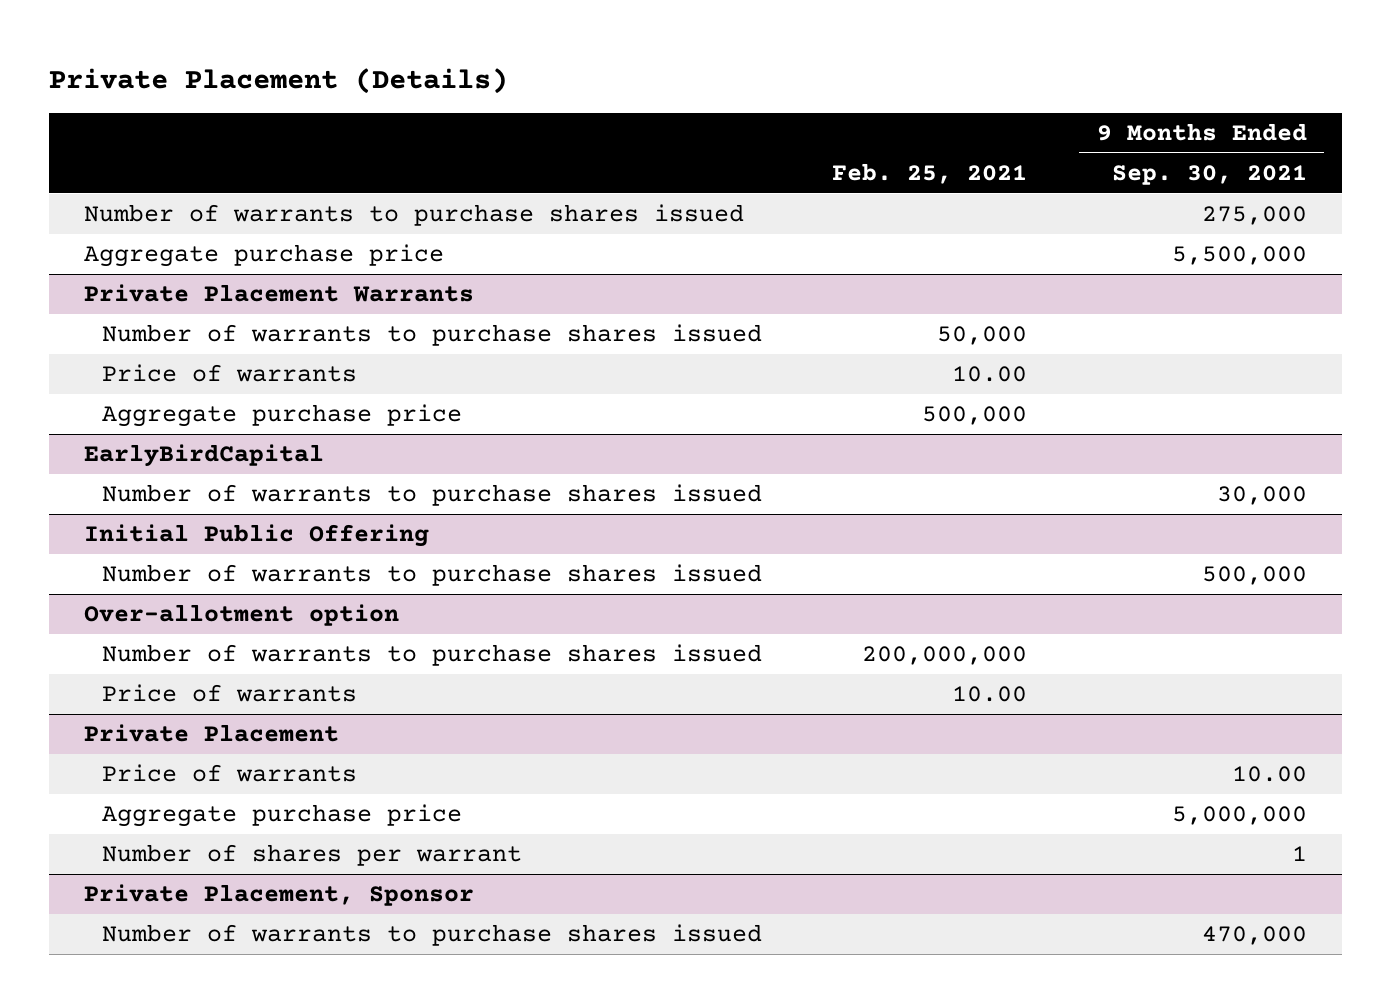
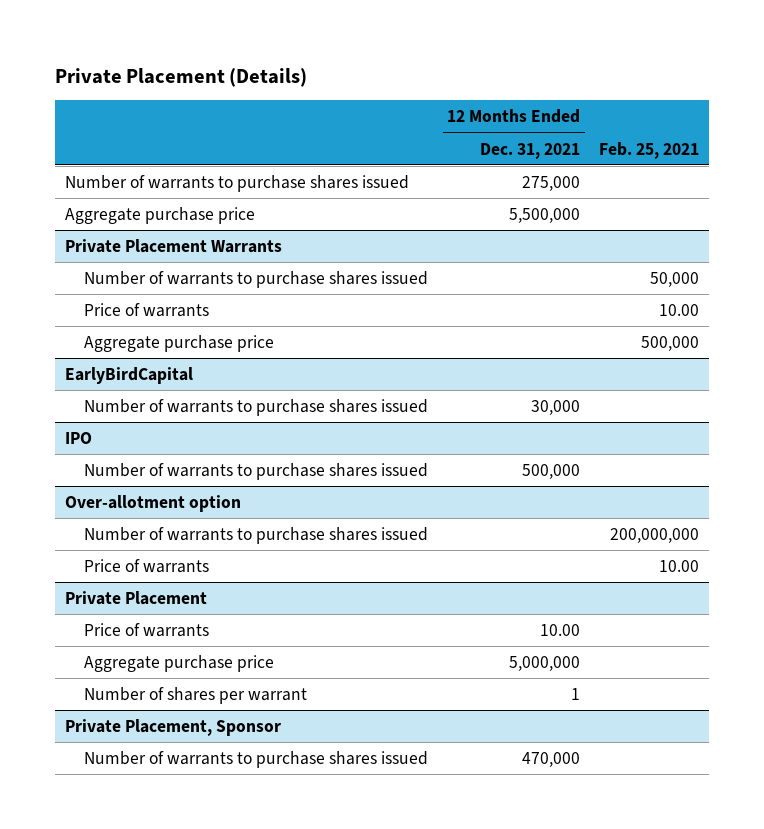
- | Feb. 25, 2021 | 9 Months Ended Sep. 30, 2021
+ | 12 Months Ended Dec. 31, 2021 | Feb. 25, 2021
- Initial Public Offering
+ IPO

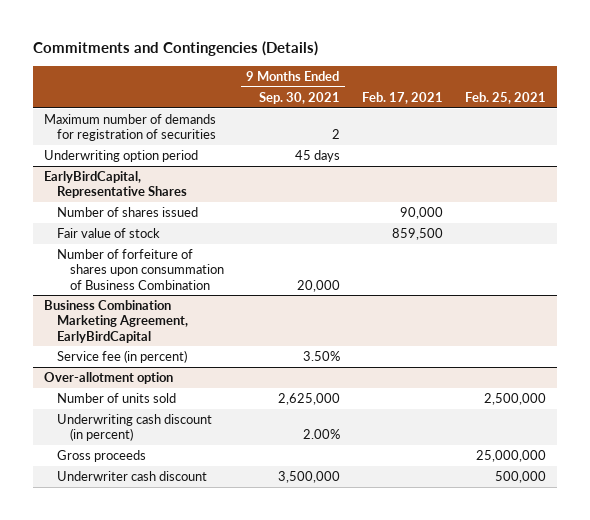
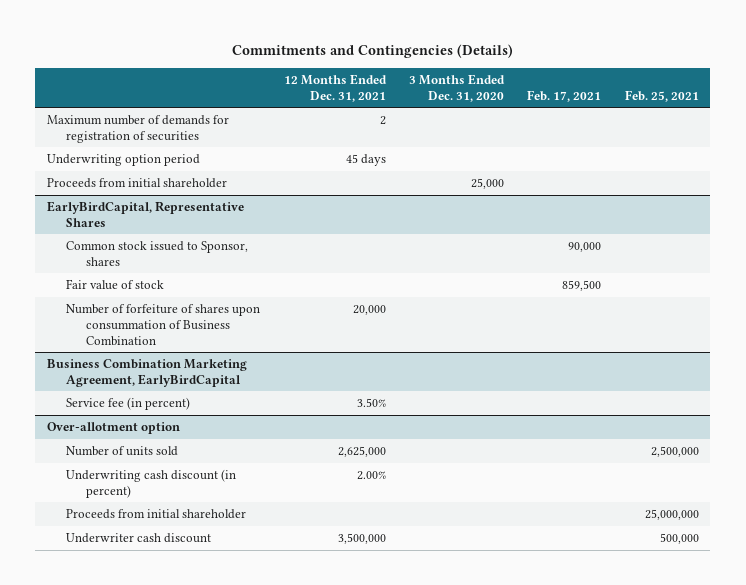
- | 9 Months Ended Sep. 30, 2021 | Feb. 17, 2021 | Feb. 25, 2021
+ | 12 Months Ended Dec. 31, 2021 | 3 Months Ended Dec. 31, 2020 | Feb. 17, 2021 | Feb. 25, 2021
+ Proceeds from initial shareholder | | 25,000 | |
@ EarlyBirdCapital, Representative Shares
- Number of shares issued | | 90,000 |
+ Common stock issued to Sponsor, shares | | | 90,000 |
@ Over-allotment option
- Gross proceeds | | | 25,000,000
+ Proceeds from initial shareholder | | | | 25,000,000

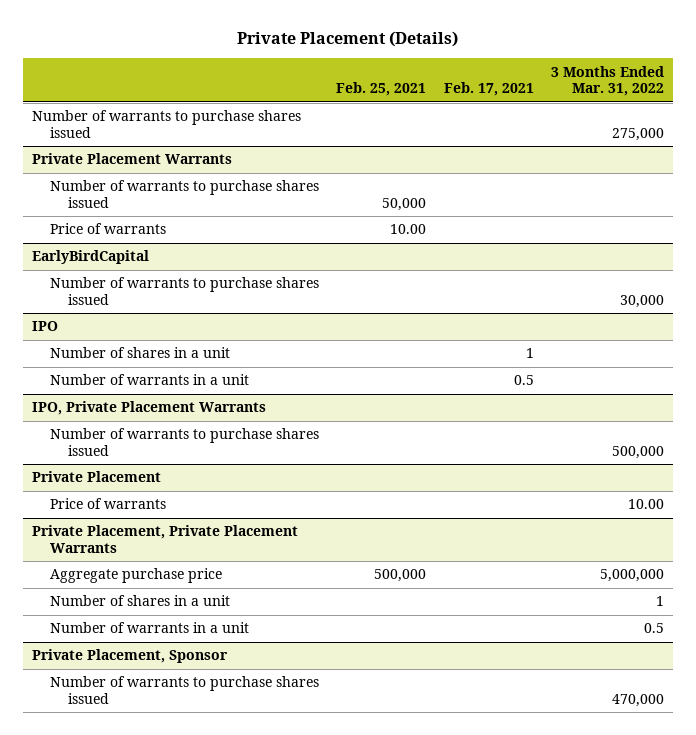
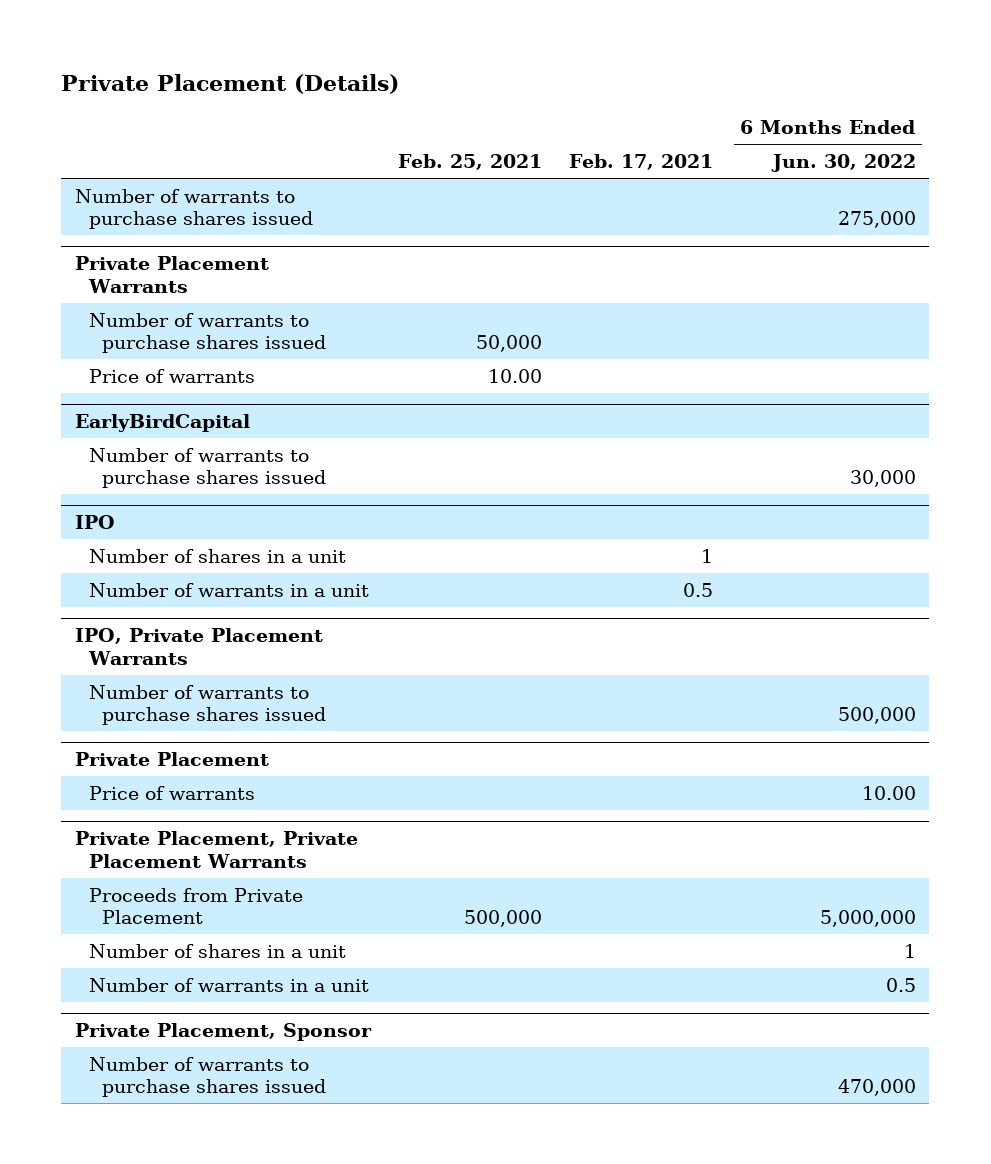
- | Feb. 25, 2021 | Feb. 17, 2021 | 3 Months Ended Mar. 31, 2022
+ | Feb. 25, 2021 | Feb. 17, 2021 | 6 Months Ended Jun. 30, 2022
@ Private Placement, Private Placement Warrants
- Aggregate purchase price | 500,000 | | 5,000,000
+ Proceeds from Private Placement | 500,000 | | 5,000,000

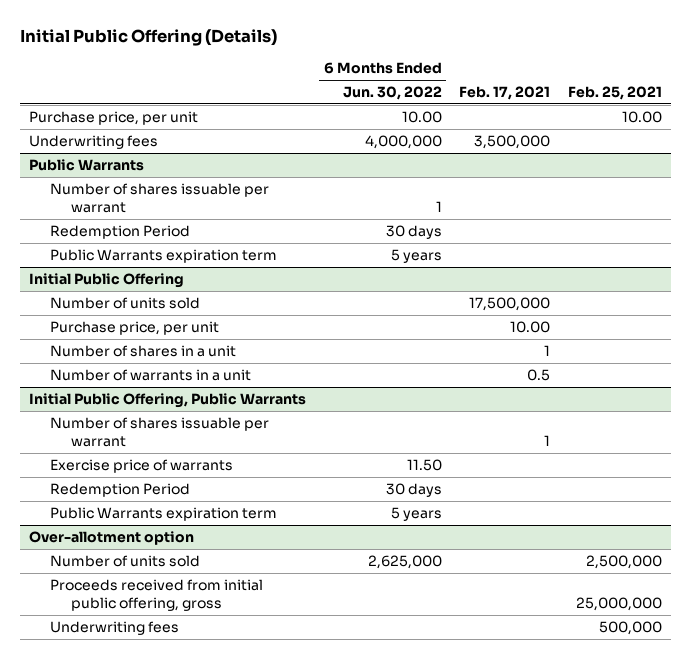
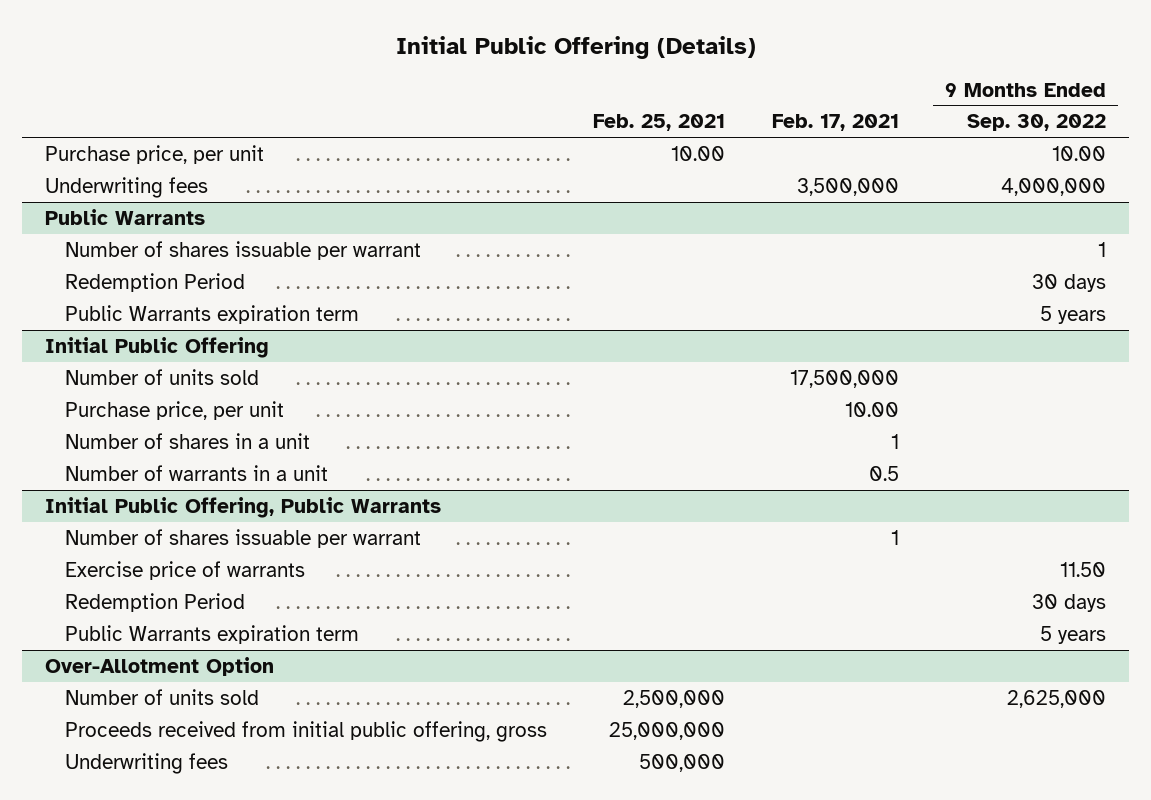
- | 6 Months Ended Jun. 30, 2022 | Feb. 17, 2021 | Feb. 25, 2021
+ | Feb. 25, 2021 | Feb. 17, 2021 | 9 Months Ended Sep. 30, 2022
- Over-allotment option
+ Over-Allotment Option

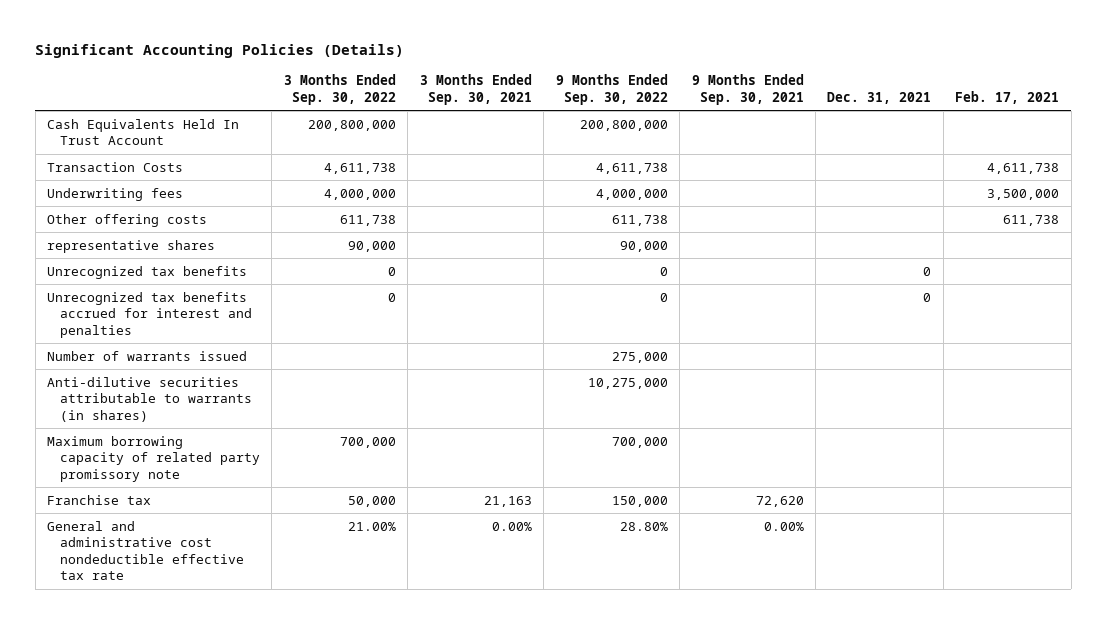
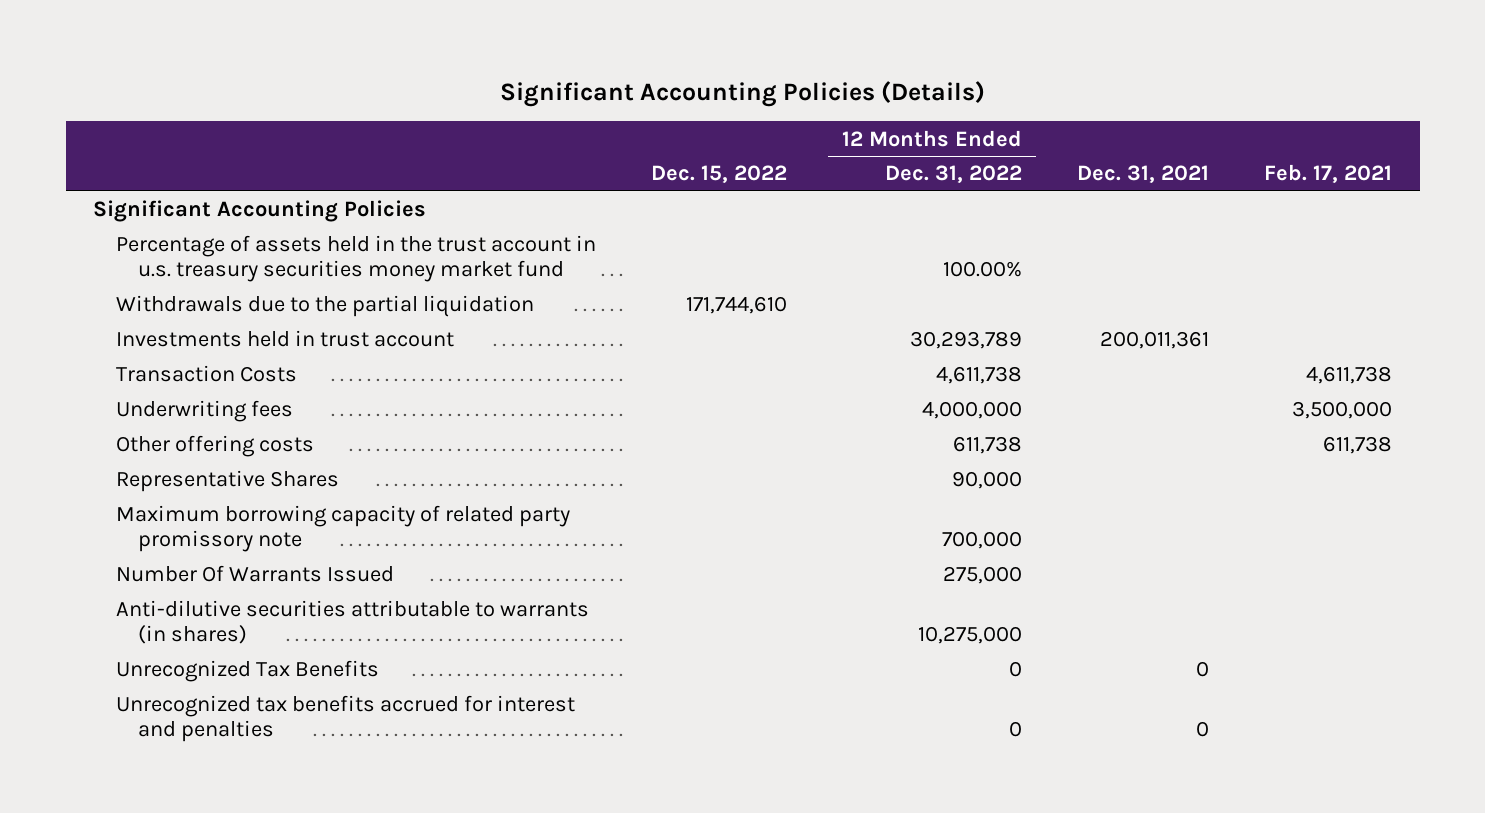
- | 3 Months Ended Sep. 30, 2022 | 3 Months Ended Sep. 30, 2021 | 9 Months Ended Sep. 30, 2022 | 9 Months Ended Sep. 30, 2021 | Dec. 31, 2021 | Feb. 17, 2021
+ | Dec. 15, 2022 | 12 Months Ended Dec. 31, 2022 | Dec. 31, 2021 | Feb. 17, 2021
- Cash Equivalents Held In Trust Account | 200,800,000 | | 200,800,000 | | |
+ Significant Accounting Policies
+ Percentage of assets held in the trust account in u.s. treasury securities money market fund | | 100.00% | |
+ Withdrawals due to the partial liquidation | 171,744,610 | | |
+ Investments held in trust account | | 30,293,789 | 200,011,361 |
- representative shares | 90,000 | | 90,000 | | |
- Unrecognized tax benefits | 0 | | 0 | | 0 |
- Number of warrants issued | | | 275,000 | | |
+ Representative Shares | | 90,000 | |
- Franchise tax | 50,000 | 21,163 | 150,000 | 72,620 | |
- General and administrative cost nondeductible effective tax rate | 21.00% | 0.00% | 28.80% | 0.00% | |
+ Number Of Warrants Issued | | 275,000 | |
moved down: Anti-dilutive securities attributable to warrants (in shares) | | 10,275,000 | |
+ Unrecognized Tax Benefits | | 0 | 0 |
moved down: Unrecognized tax benefits accrued for interest and penalties | | 0 | 0 |

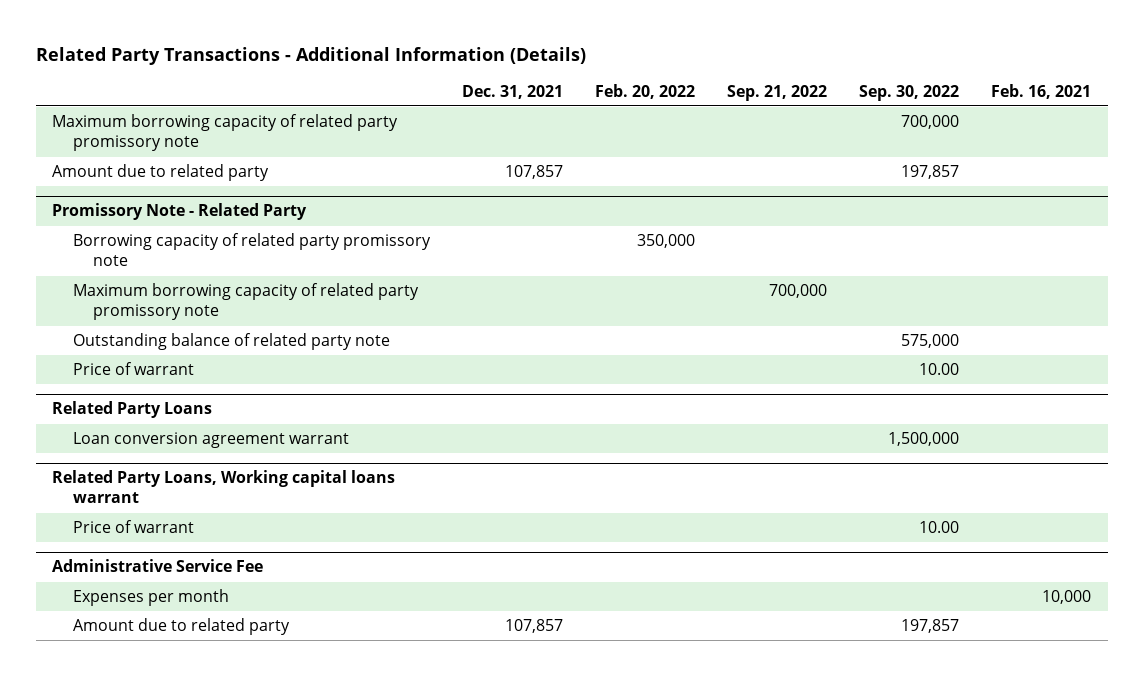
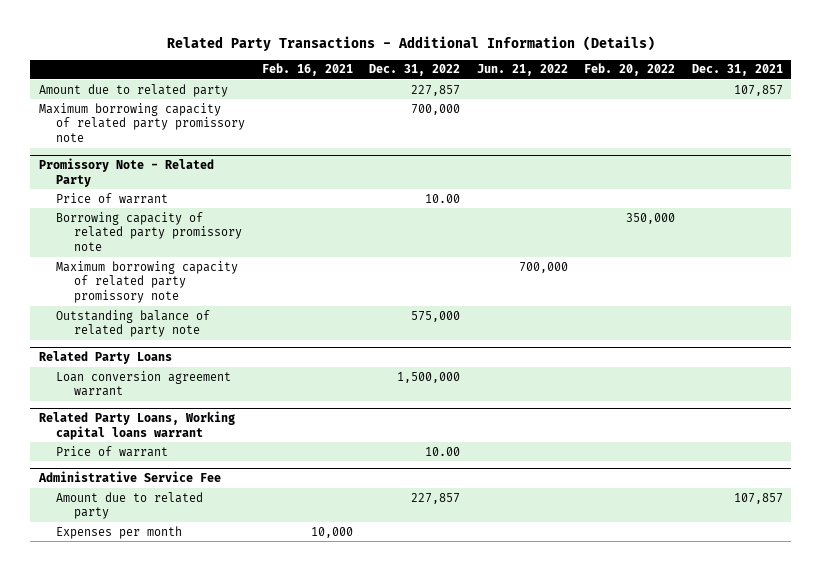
- | Dec. 31, 2021 | Feb. 20, 2022 | Sep. 21, 2022 | Sep. 30, 2022 | Feb. 16, 2021
+ | Feb. 16, 2021 | Dec. 31, 2022 | Jun. 21, 2022 | Feb. 20, 2022 | Dec. 31, 2021
moved down: Maximum borrowing capacity of related party promissory note | | 700,000 | | |
@ Promissory Note - Related Party
moved up: Price of warrant | | 10.00 | | |
@ Administrative Service Fee
moved down: Expenses per month | 10,000 | | | |

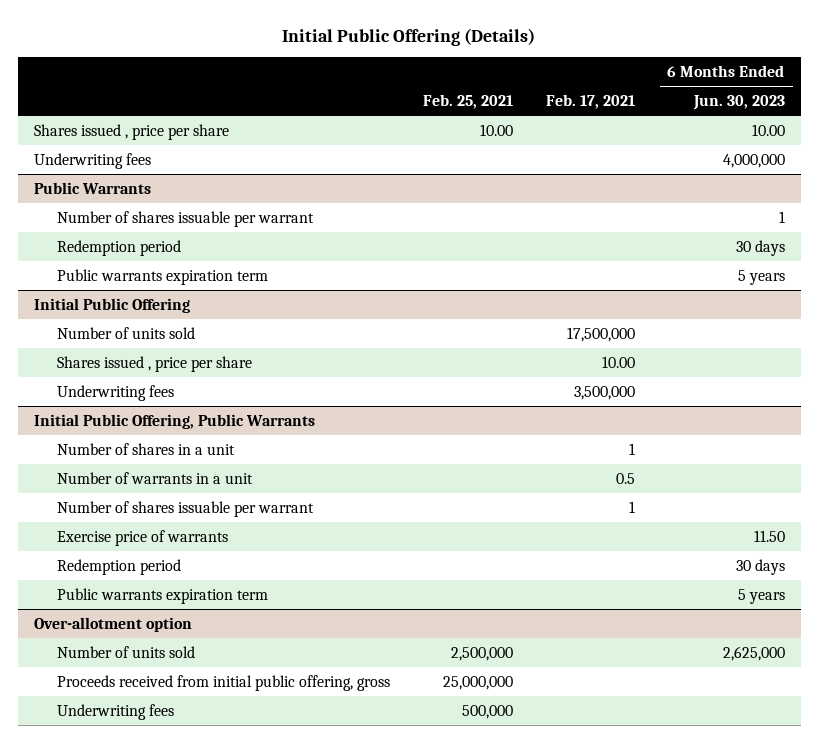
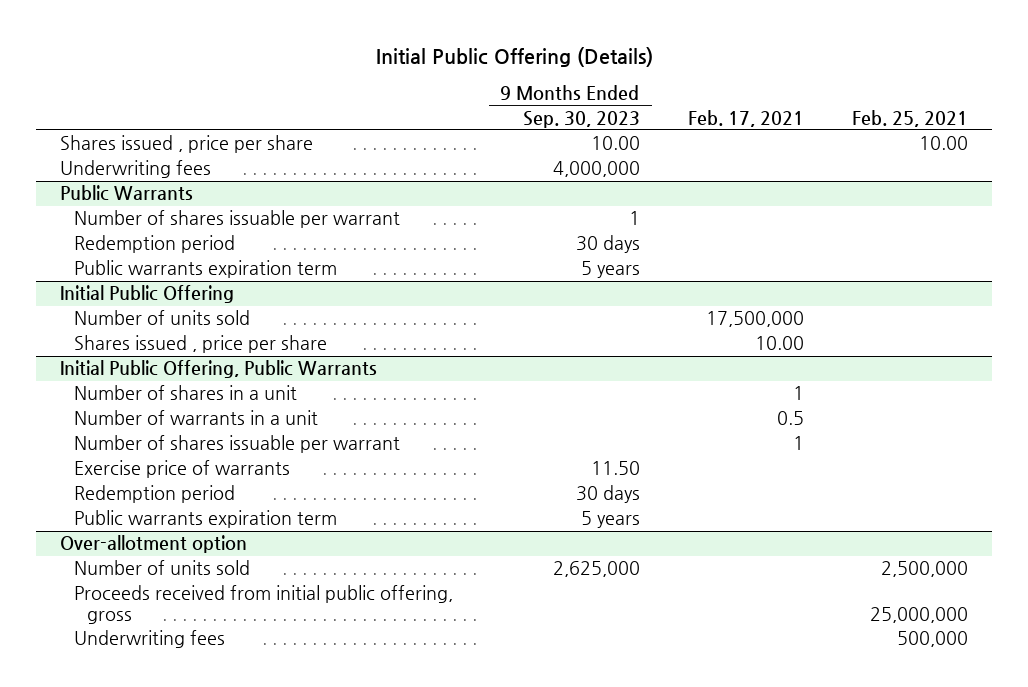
- | Feb. 25, 2021 | Feb. 17, 2021 | 6 Months Ended Jun. 30, 2023
+ | 9 Months Ended Sep. 30, 2023 | Feb. 17, 2021 | Feb. 25, 2021
@ Initial Public Offering
- Underwriting fees | | 3,500,000 |

